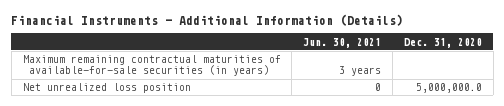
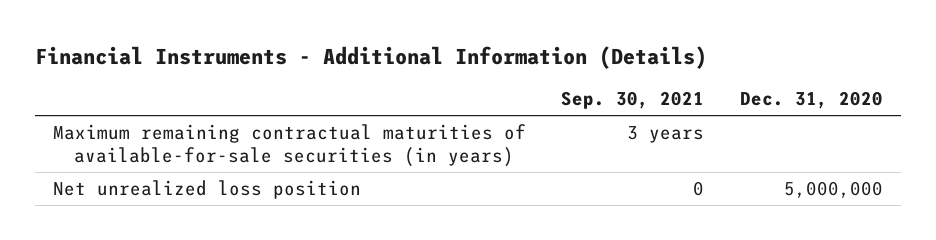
- | Jun. 30, 2021 | Dec. 31, 2020
+ | Sep. 30, 2021 | Dec. 31, 2020
- Net unrealized loss position | 0 | 5,000,000.0
+ Net unrealized loss position | 0 | 5,000,000

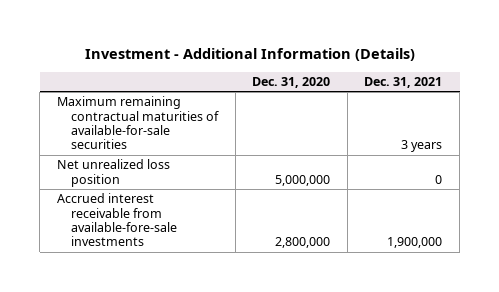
- Financial Instruments - Additional Information (Details)
+ Investment - Additional Information (Details)
- | Sep. 30, 2021 | Dec. 31, 2020
+ | Dec. 31, 2020 | Dec. 31, 2021
- Maximum remaining contractual maturities of available-for-sale securities (in years) | 3 years |
+ Maximum remaining contractual maturities of available-for-sale securities | | 3 years
+ Accrued interest receivable from available-fore-sale investments | 2,800,000 | 1,900,000

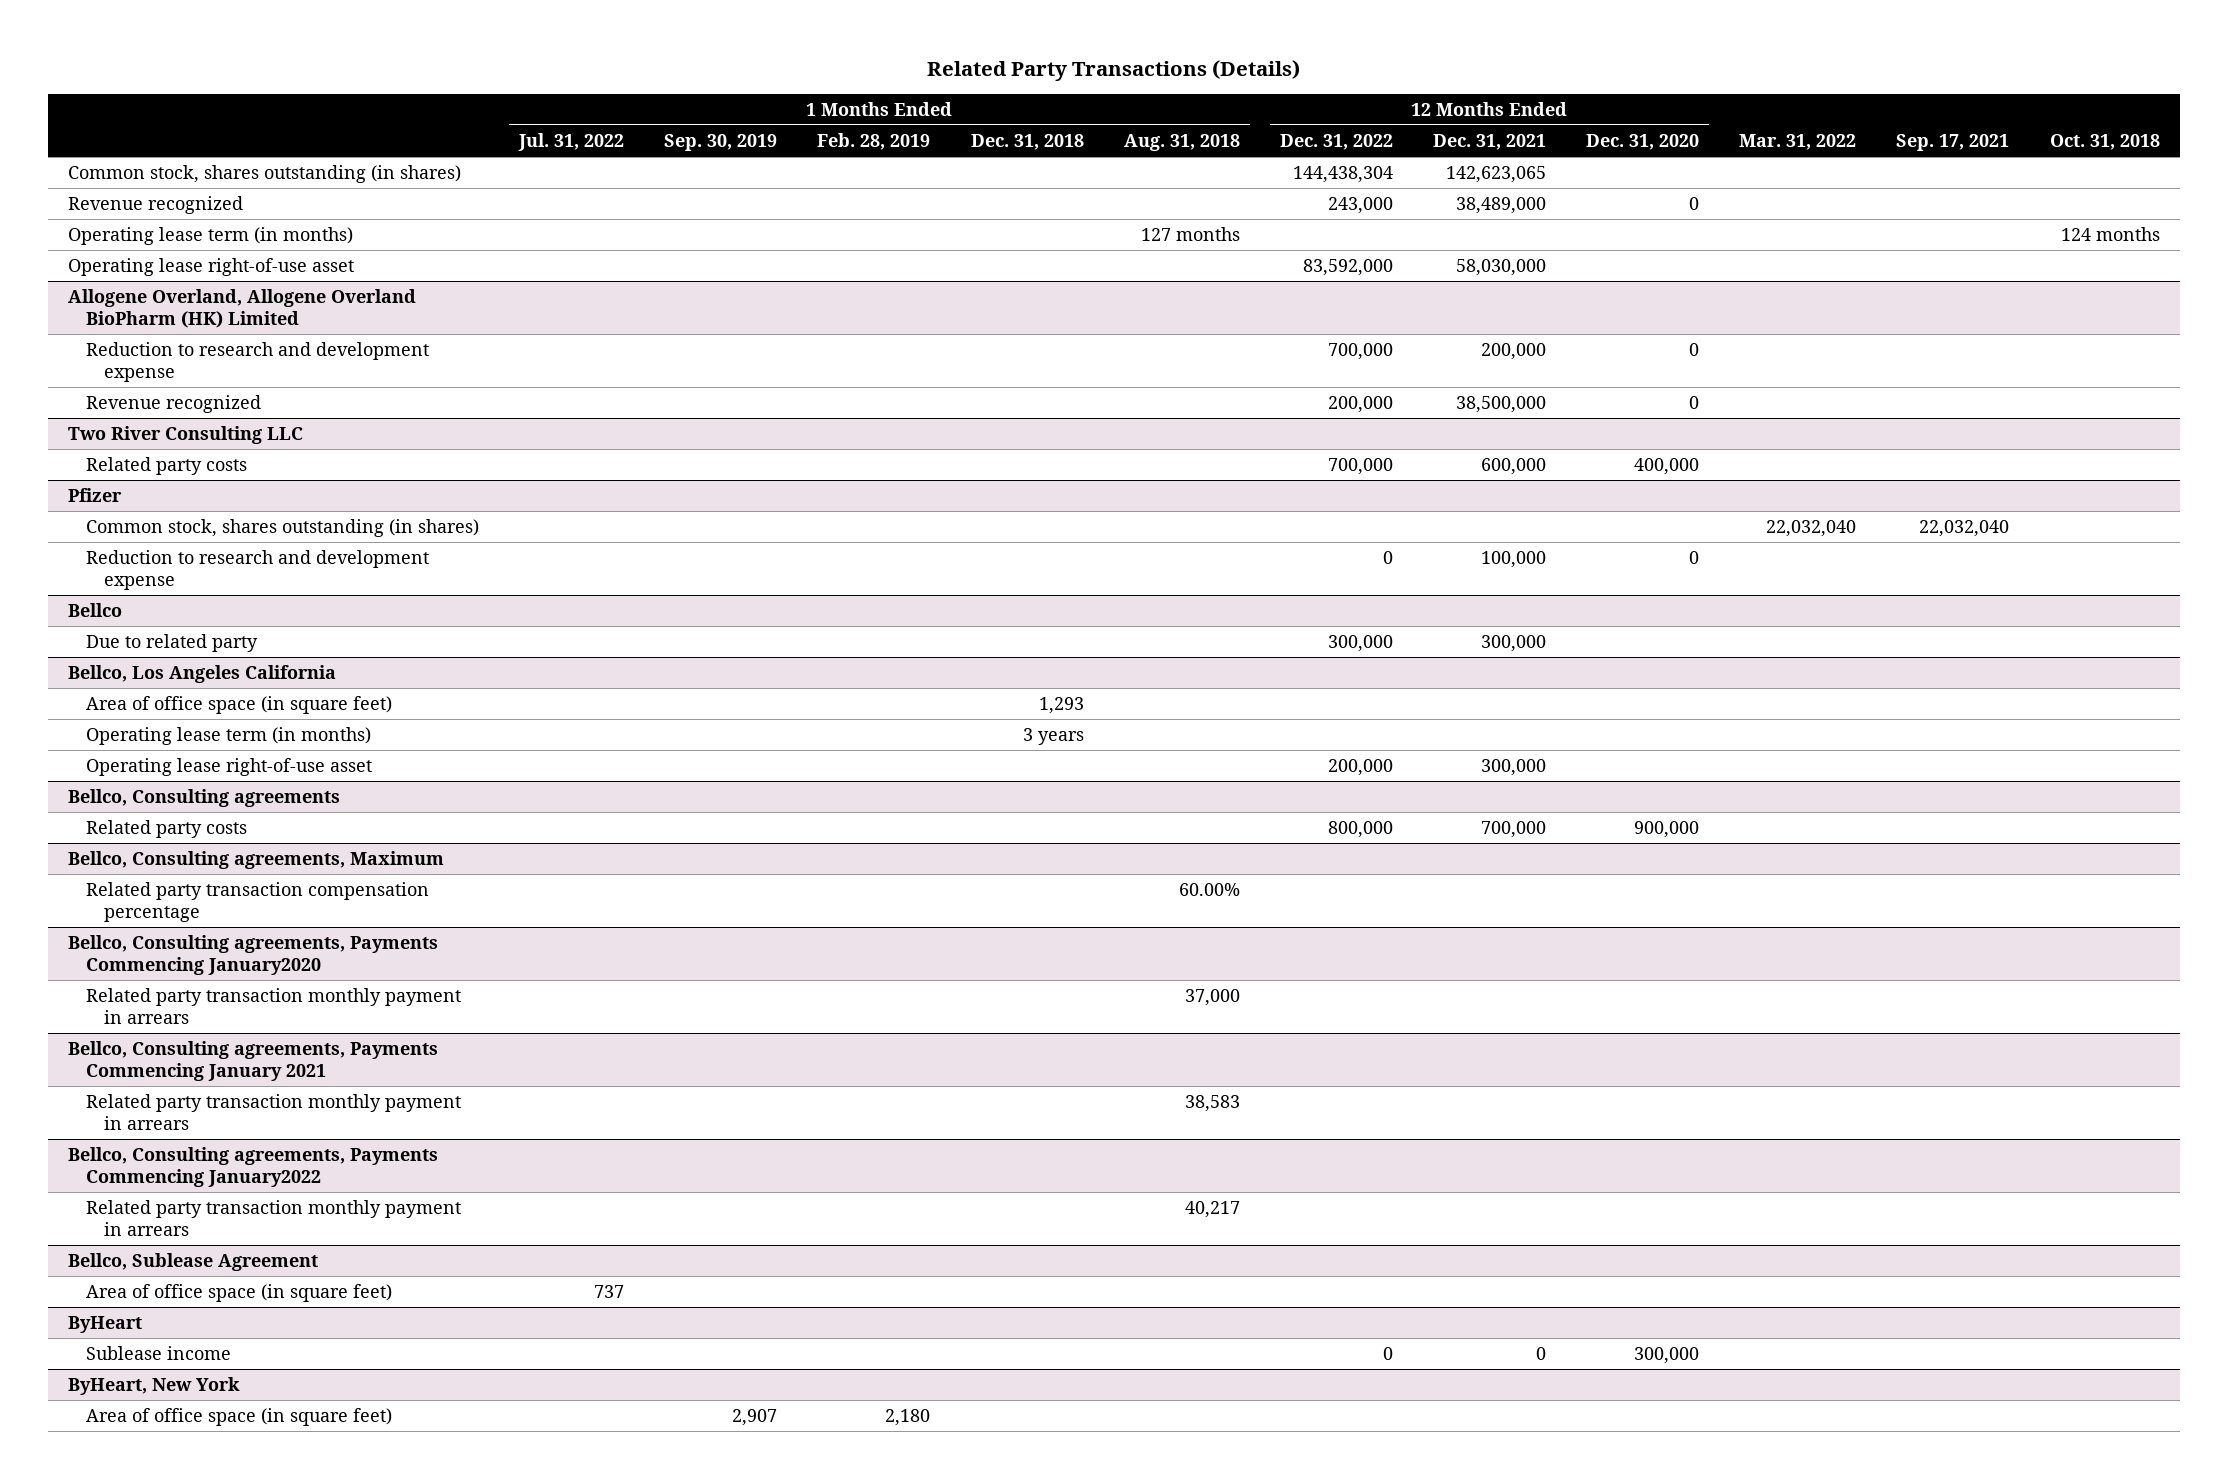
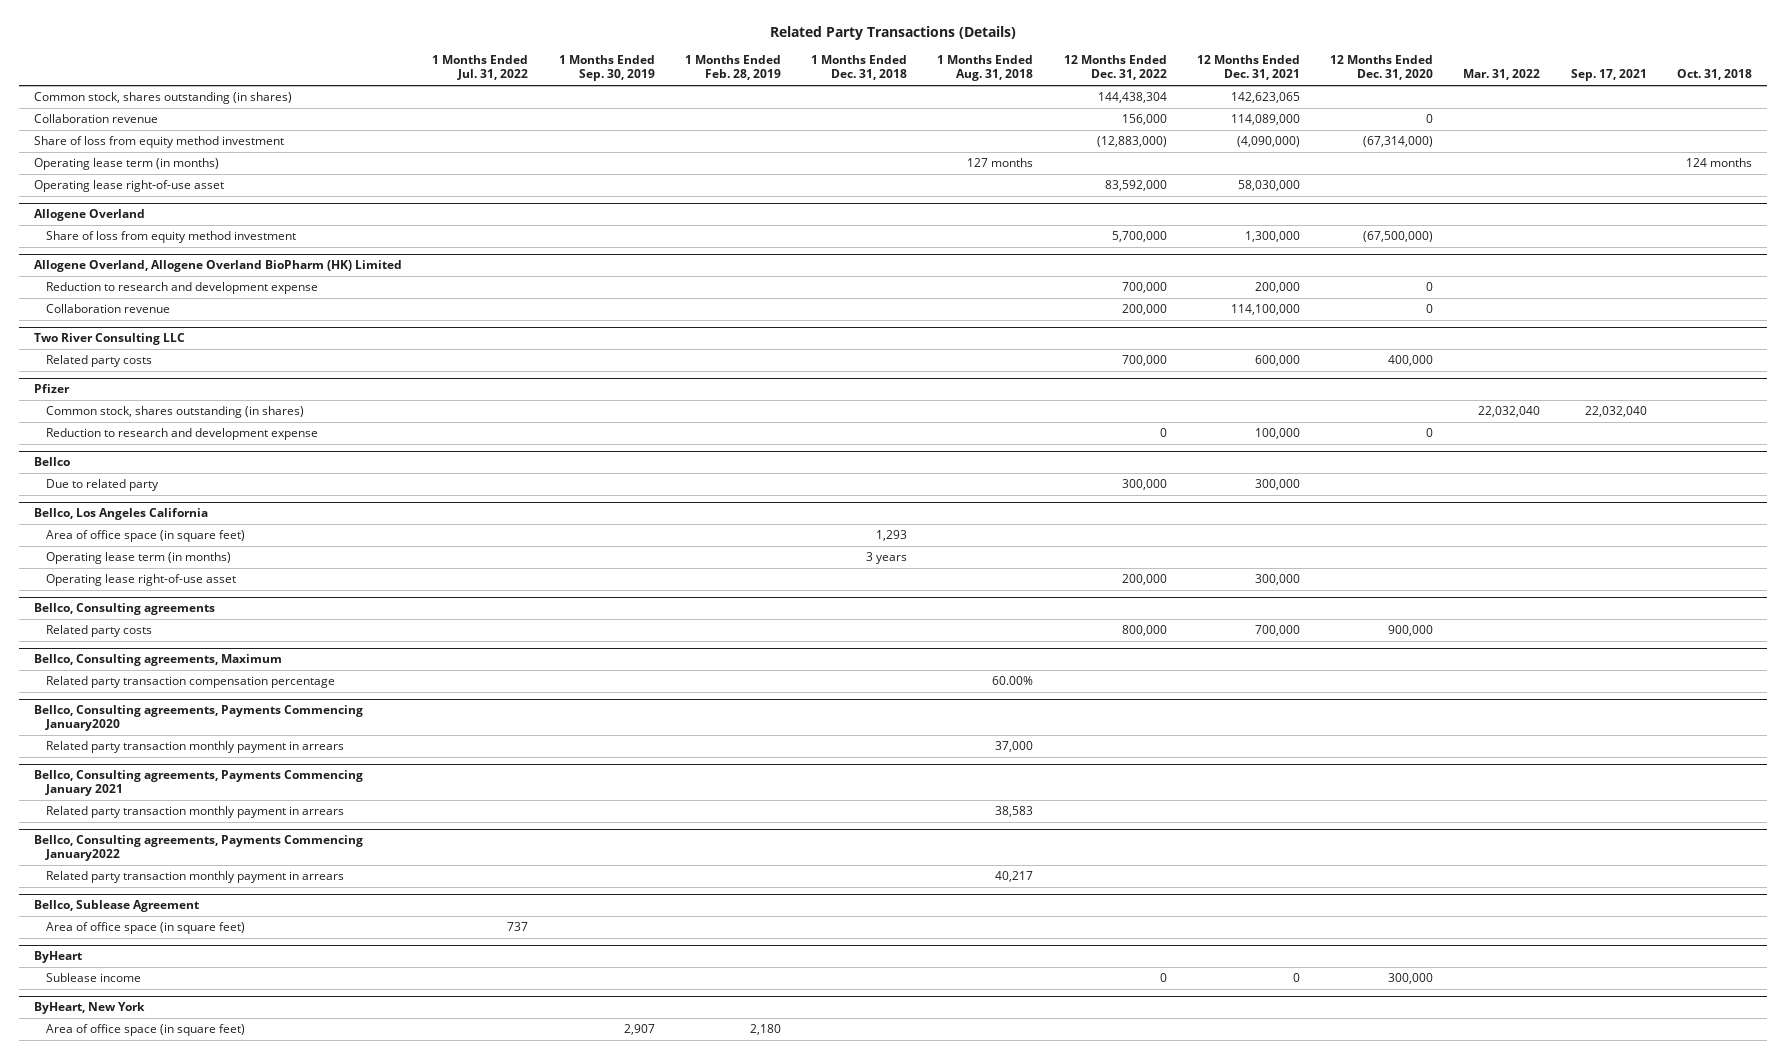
- Revenue recognized | | | | | | 243,000 | 38,489,000 | 0 | | |
+ Collaboration revenue | | | | | | 156,000 | 114,089,000 | 0 | | |
+ Share of loss from equity method investment | | | | | | (12,883,000) | (4,090,000) | (67,314,000) | | |
+ Allogene Overland
+ Share of loss from equity method investment | | | | | | 5,700,000 | 1,300,000 | (67,500,000) | | |
@ Allogene Overland, Allogene Overland BioPharm (HK) Limited
- Revenue recognized | | | | | | 200,000 | 38,500,000 | 0 | | |
+ Collaboration revenue | | | | | | 200,000 | 114,100,000 | 0 | | |

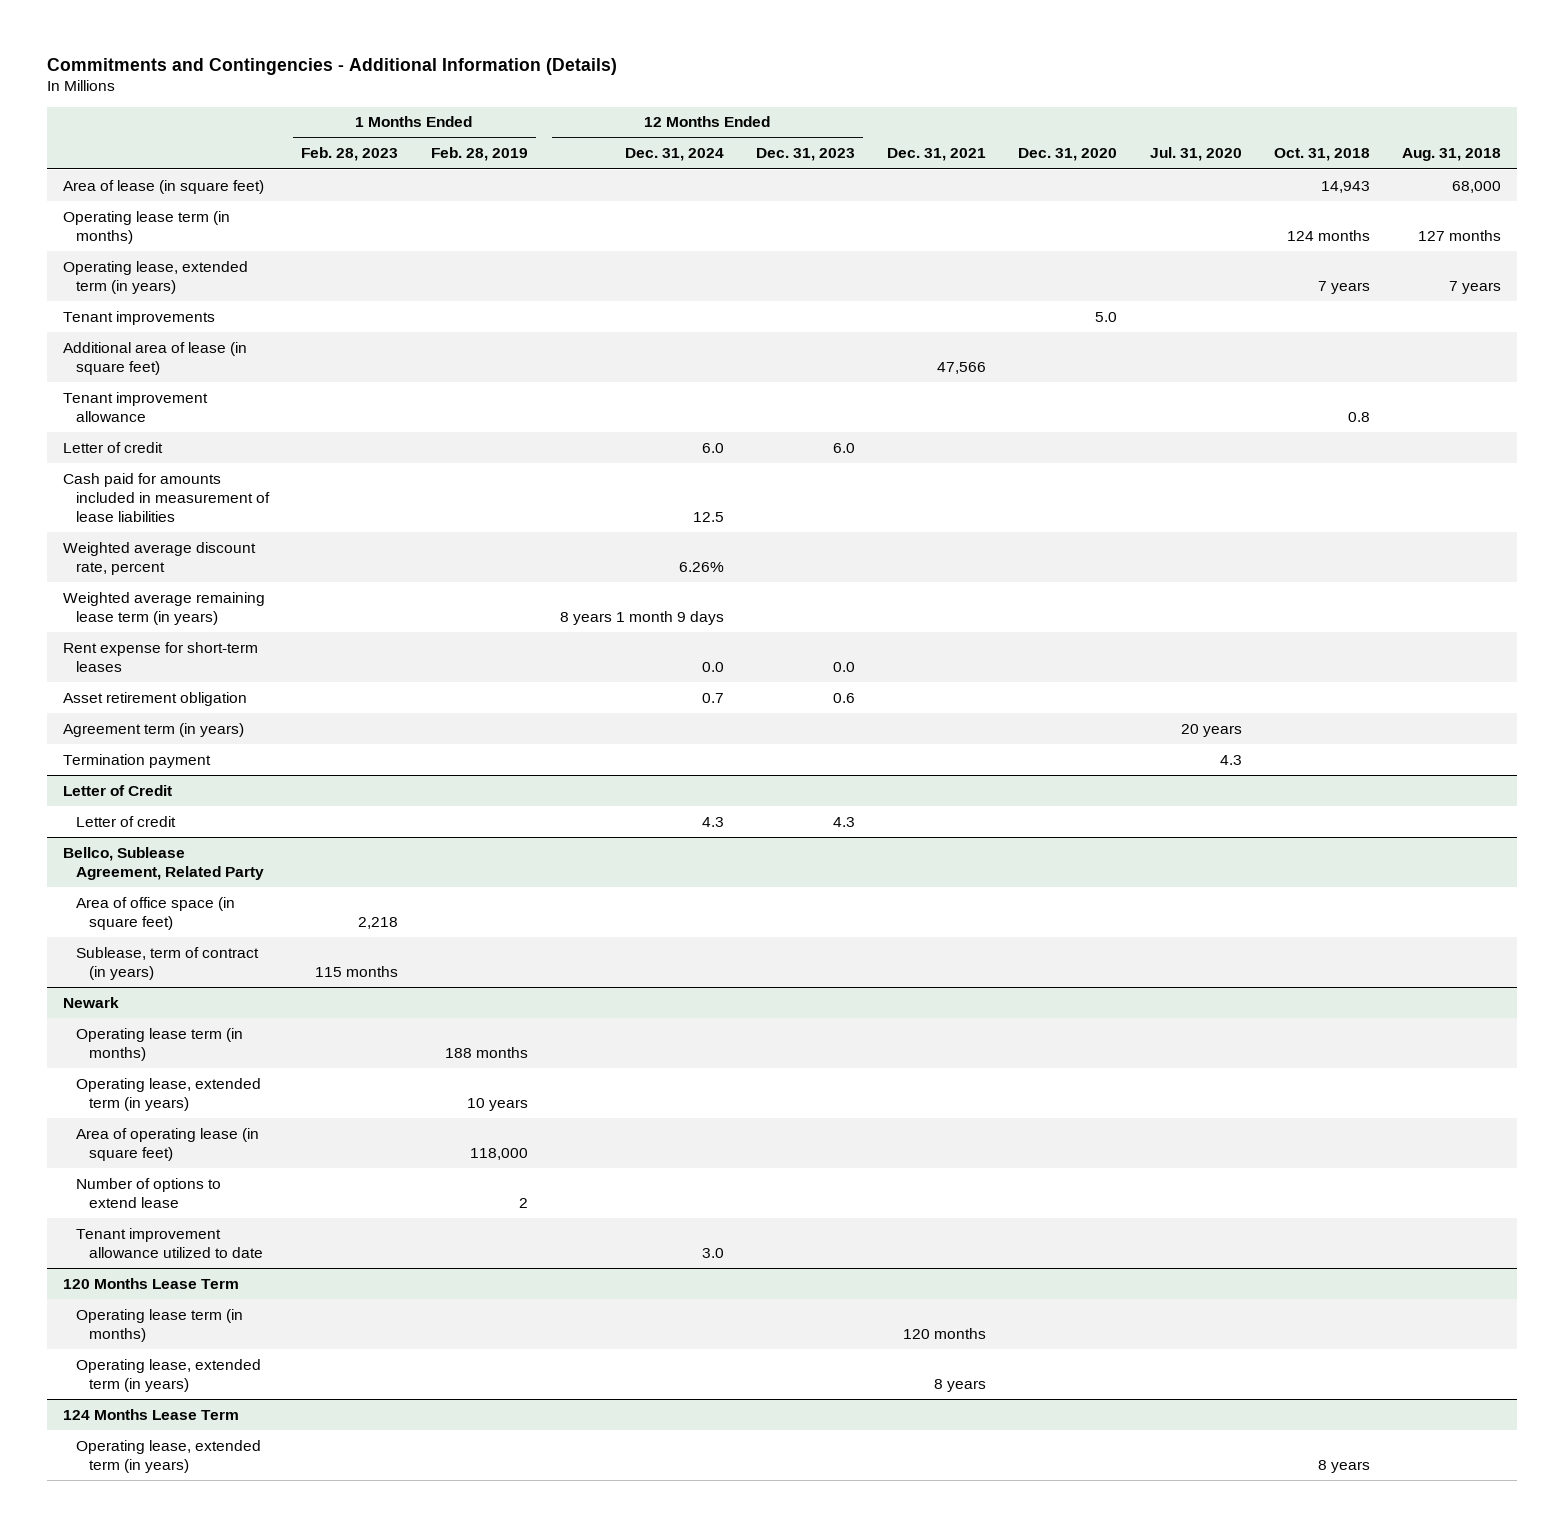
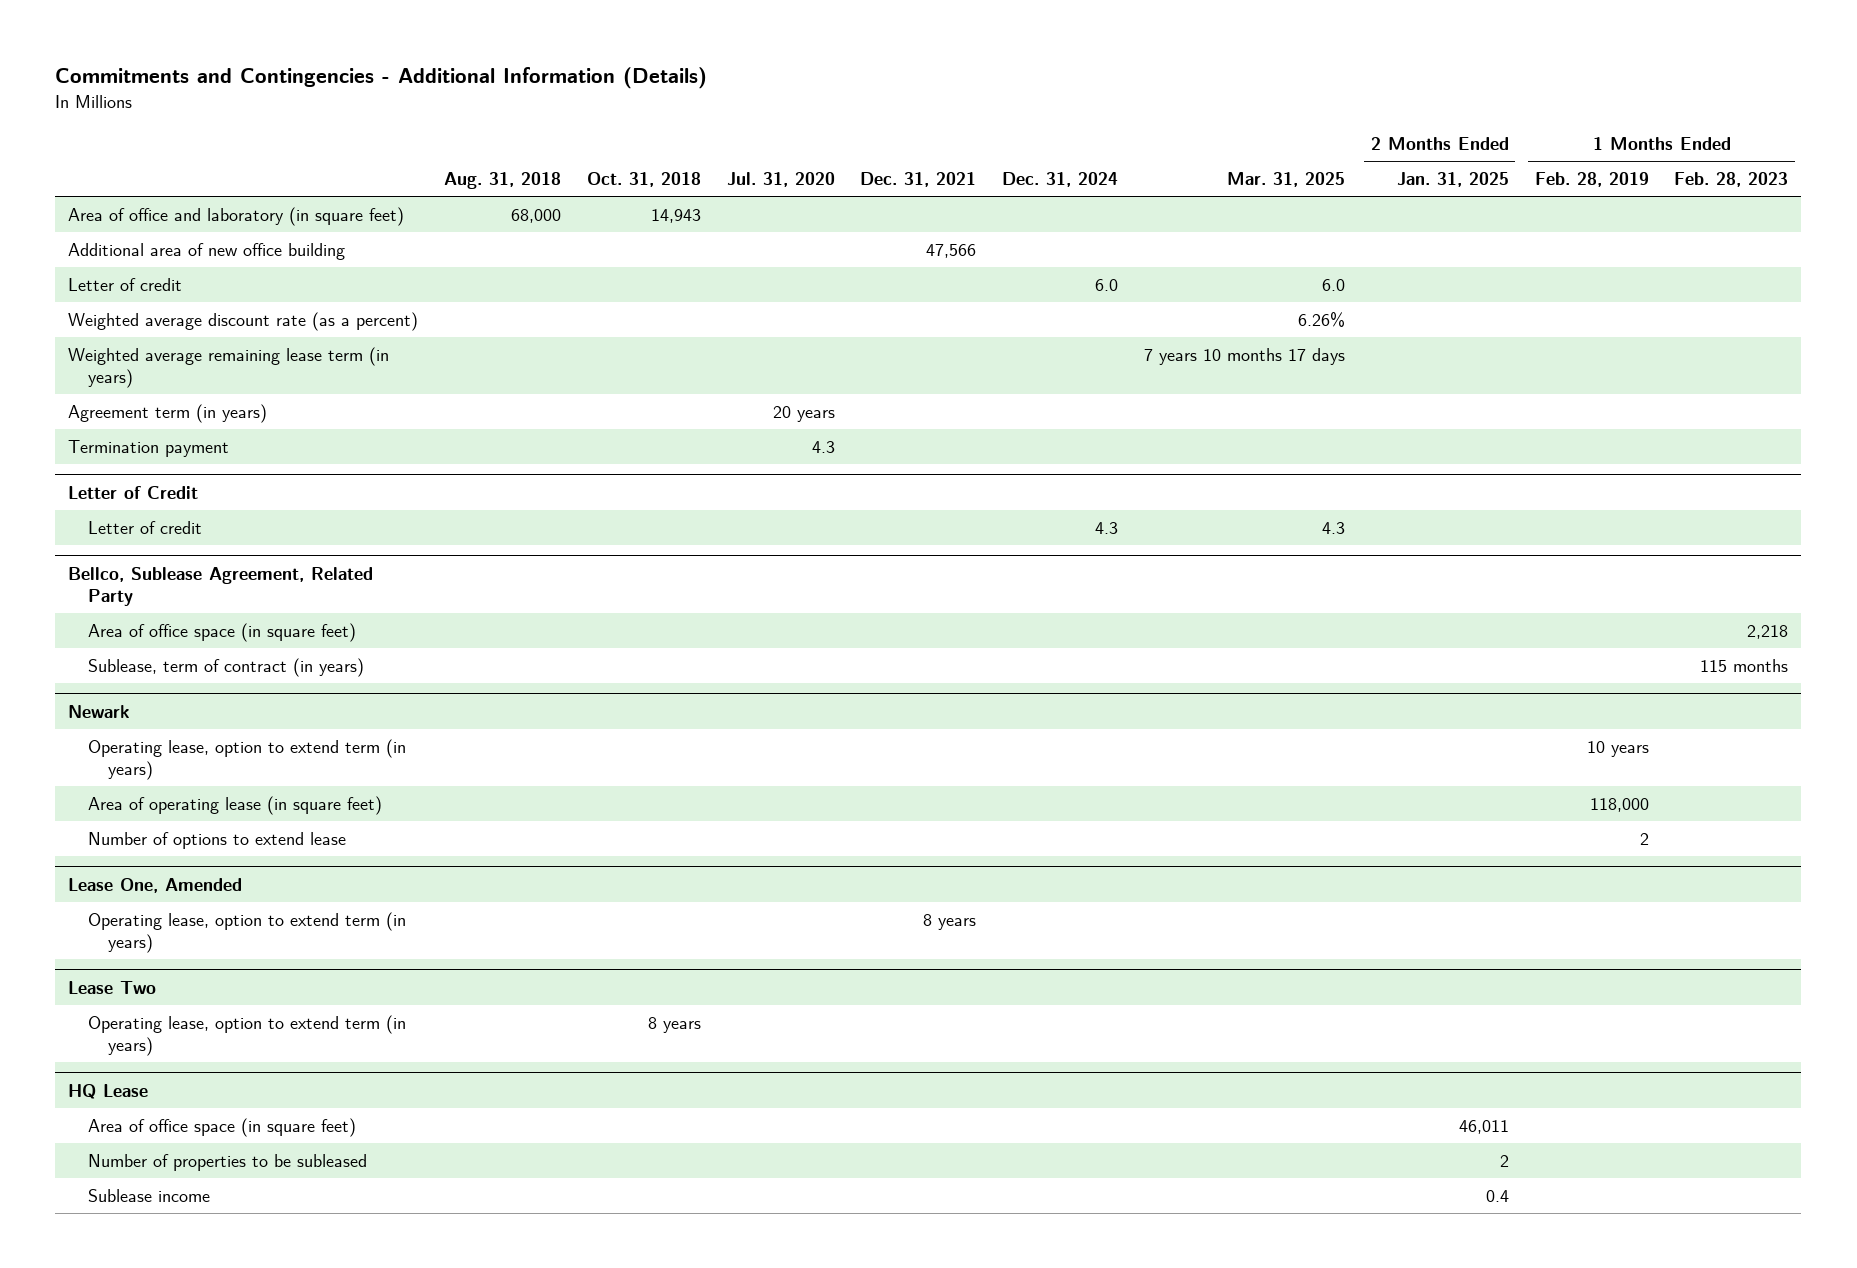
- | 1 Months Ended Feb. 28, 2023 | 1 Months Ended Feb. 28, 2019 | 12 Months Ended Dec. 31, 2024 | 12 Months Ended Dec. 31, 2023 | Dec. 31, 2021 | Dec. 31, 2020 | Jul. 31, 2020 | Oct. 31, 2018 | Aug. 31, 2018
+ | Aug. 31, 2018 | Oct. 31, 2018 | Jul. 31, 2020 | Dec. 31, 2021 | Dec. 31, 2024 | Mar. 31, 2025 | 2 Months Ended Jan. 31, 2025 | 1 Months Ended Feb. 28, 2019 | 1 Months Ended Feb. 28, 2023
- Area of lease (in square feet) | | | | | | | | 14,943 | 68,000
- Operating lease term (in months) | | | | | | | | 124 months | 127 months
- Operating lease, extended term (in years) | | | | | | | | 7 years | 7 years
- Tenant improvements | | | | | | 5.0 | | |
- Additional area of lease (in square feet) | | | | | 47,566 | | | |
- Tenant improvement allowance | | | | | | | | 0.8 |
+ Area of office and laboratory (in square feet) | 68,000 | 14,943 | | | | | | |
+ Additional area of new office building | | | | 47,566 | | | | |
- Cash paid for amounts included in measurement of lease liabilities | | | 12.5 | | | | | |
- Weighted average discount rate, percent | | | 6.26% | | | | | |
+ Weighted average discount rate (as a percent) | | | | | | 6.26% | | |
- Rent expense for short-term leases | | | 0.0 | 0.0 | | | | |
- Asset retirement obligation | | | 0.7 | 0.6 | | | | |
@ Newark
- Operating lease term (in months) | | 188 months | | | | | | |
- Operating lease, extended term (in years) | | 10 years | | | | | | |
+ Operating lease, option to extend term (in years) | | | | | | | | 10 years |
- Tenant improvement allowance utilized to date | | | 3.0 | | | | | |
- 120 Months Lease Term
- Operating lease term (in months) | | | | | 120 months | | | |
- Operating lease, extended term (in years) | | | | | 8 years | | | |
- 124 Months Lease Term
- Operating lease, extended term (in years) | | | | | | | | 8 years |
+ Lease One, Amended
+ Operating lease, option to extend term (in years) | | | | 8 years | | | | |
+ Lease Two
+ Operating lease, option to extend term (in years) | | 8 years | | | | | | |
+ HQ Lease
+ Area of office space (in square feet) | | | | | | | 46,011 | |
+ Number of properties to be subleased | | | | | | | 2 | |
+ Sublease income | | | | | | | 0.4 | |

